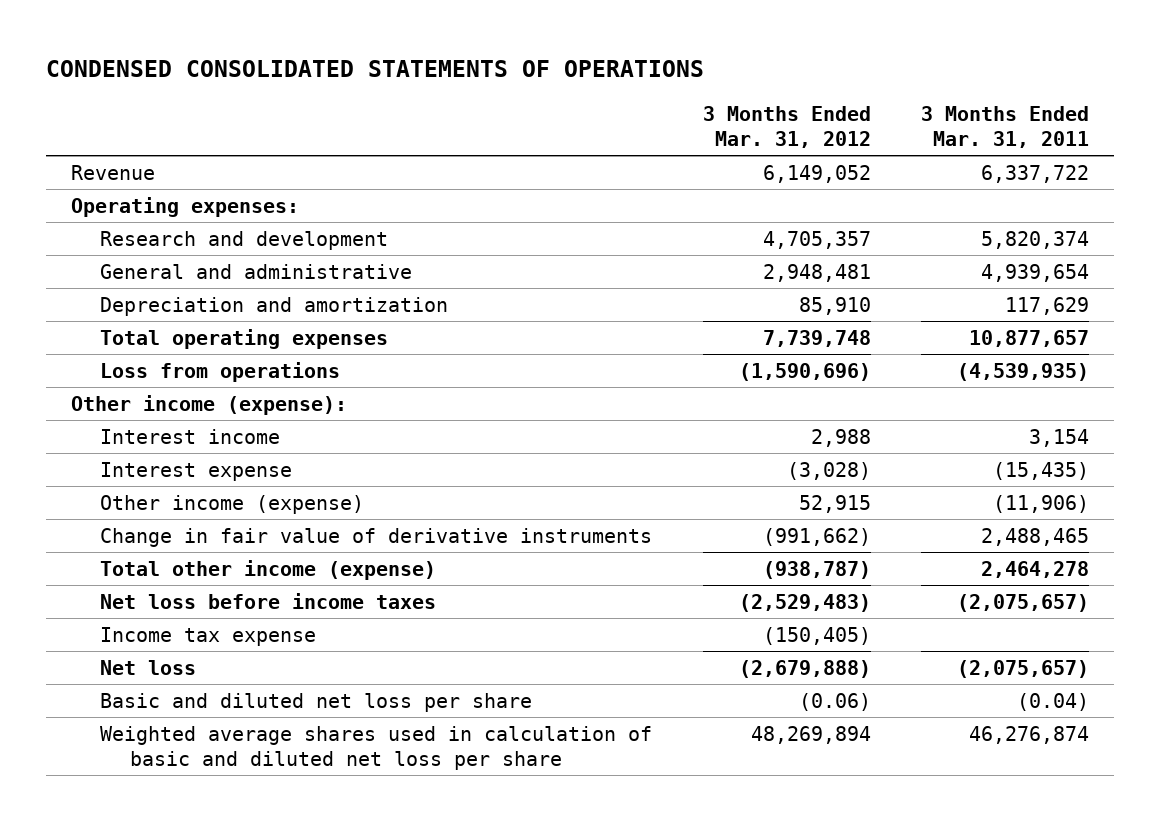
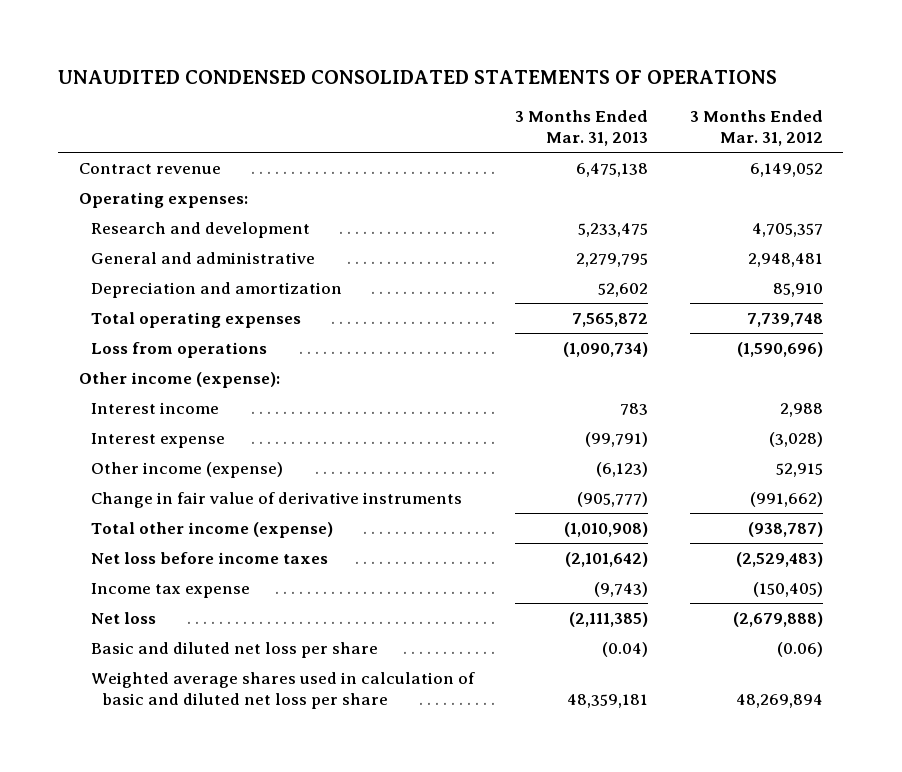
- CONDENSED CONSOLIDATED STATEMENTS OF OPERATIONS
+ UNAUDITED CONDENSED CONSOLIDATED STATEMENTS OF OPERATIONS
- | 3 Months Ended Mar. 31, 2012 | 3 Months Ended Mar. 31, 2011
+ | 3 Months Ended Mar. 31, 2013 | 3 Months Ended Mar. 31, 2012
- Revenue | 6,149,052 | 6,337,722
+ Contract revenue | 6,475,138 | 6,149,052

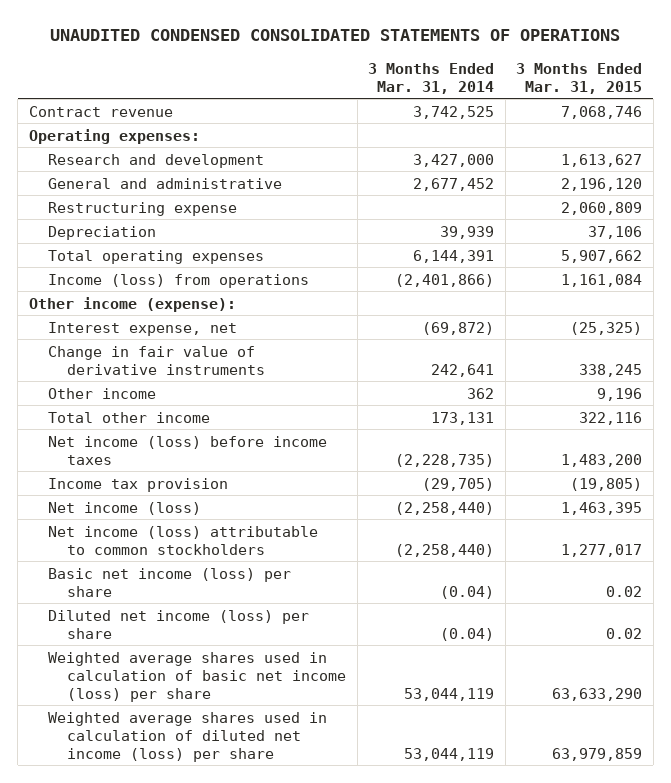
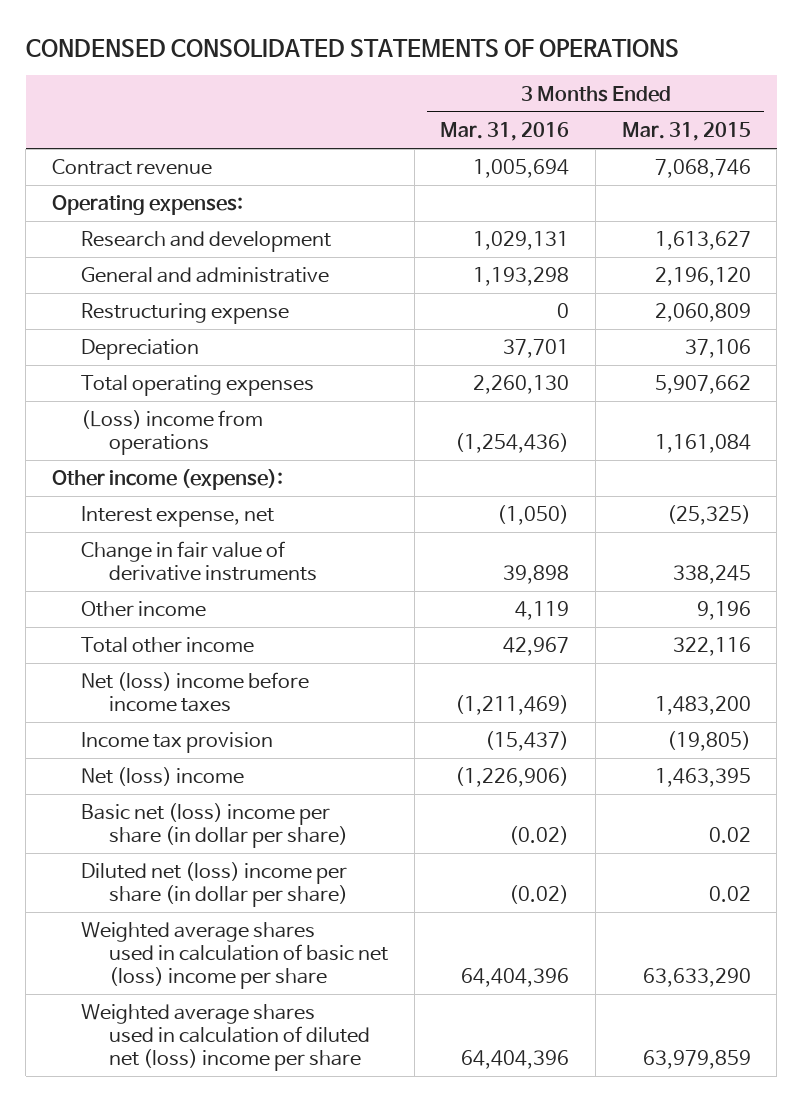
- UNAUDITED CONDENSED CONSOLIDATED STATEMENTS OF OPERATIONS
+ CONDENSED CONSOLIDATED STATEMENTS OF OPERATIONS
- | 3 Months Ended Mar. 31, 2014 | 3 Months Ended Mar. 31, 2015
+ | 3 Months Ended Mar. 31, 2016 | 3 Months Ended Mar. 31, 2015
- Income (loss) from operations | (2,401,866) | 1,161,084
+ (Loss) income from operations | (1,254,436) | 1,161,084
- Net income (loss) before income taxes | (2,228,735) | 1,483,200
+ Net (loss) income before income taxes | (1,211,469) | 1,483,200
- Net income (loss) | (2,258,440) | 1,463,395
- Net income (loss) attributable to common stockholders | (2,258,440) | 1,277,017
- Basic net income (loss) per share | (0.04) | 0.02
- Diluted net income (loss) per share | (0.04) | 0.02
- Weighted average shares used in calculation of basic net income (loss) per share | 53,044,119 | 63,633,290
- Weighted average shares used in calculation of diluted net income (loss) per share | 53,044,119 | 63,979,859
+ Net (loss) income | (1,226,906) | 1,463,395
+ Basic net (loss) income per share (in dollar per share) | (0.02) | 0.02
+ Diluted net (loss) income per share (in dollar per share) | (0.02) | 0.02
+ Weighted average shares used in calculation of basic net (loss) income per share | 64,404,396 | 63,633,290
+ Weighted average shares used in calculation of diluted net (loss) income per share | 64,404,396 | 63,979,859

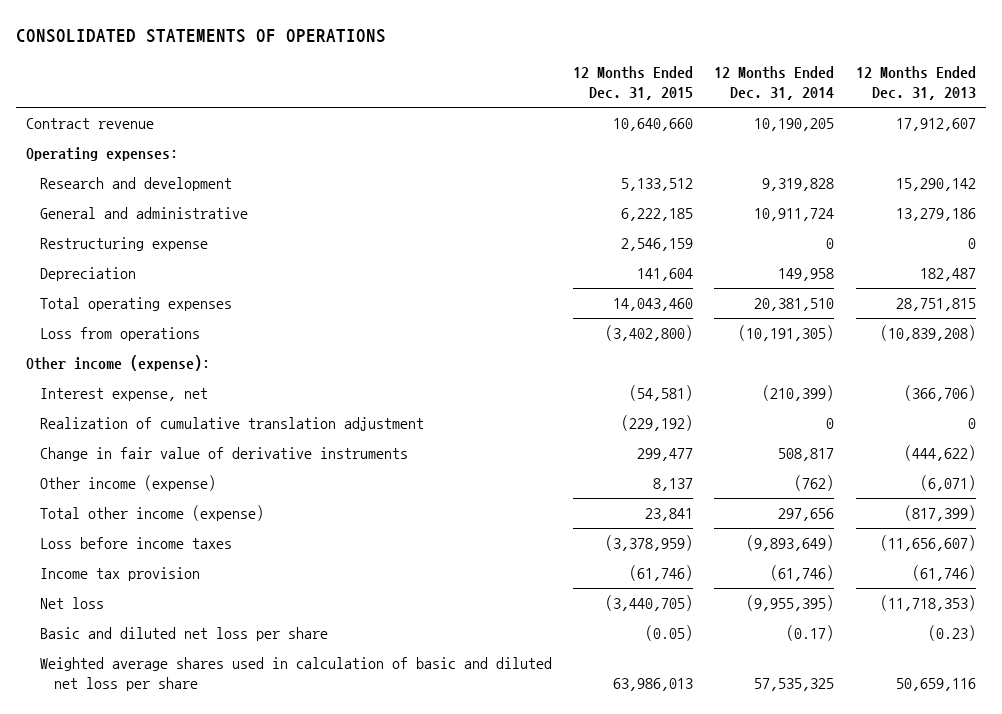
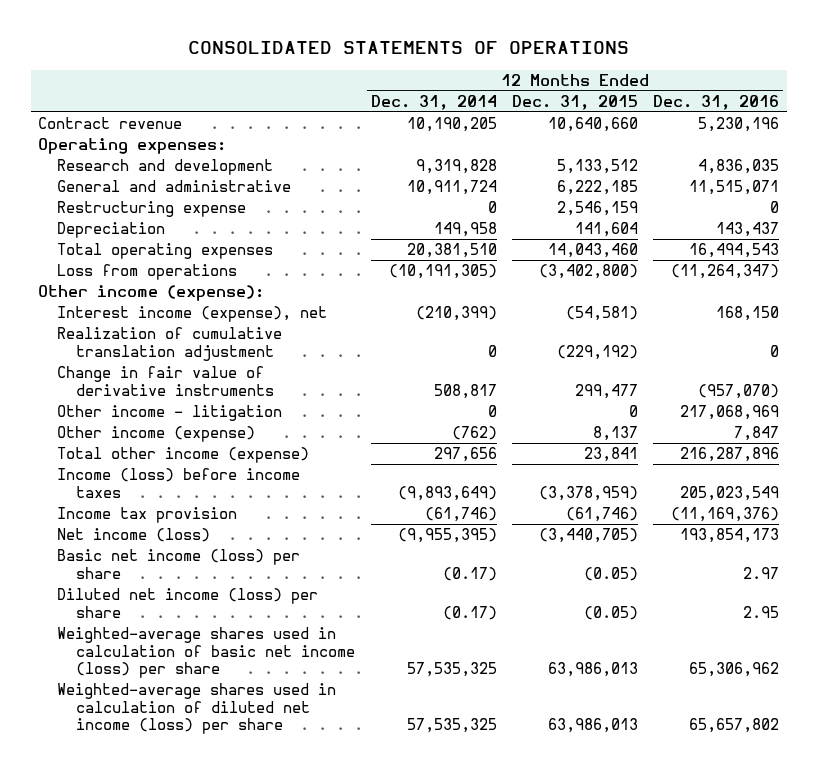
- | 12 Months Ended Dec. 31, 2015 | 12 Months Ended Dec. 31, 2014 | 12 Months Ended Dec. 31, 2013
+ | 12 Months Ended Dec. 31, 2014 | 12 Months Ended Dec. 31, 2015 | 12 Months Ended Dec. 31, 2016
- Interest expense, net | (54,581) | (210,399) | (366,706)
+ Interest income (expense), net | (210,399) | (54,581) | 168,150
+ Other income - litigation | 0 | 0 | 217,068,969
- Loss before income taxes | (3,378,959) | (9,893,649) | (11,656,607)
+ Income (loss) before income taxes | (9,893,649) | (3,378,959) | 205,023,549
- Net loss | (3,440,705) | (9,955,395) | (11,718,353)
- Basic and diluted net loss per share | (0.05) | (0.17) | (0.23)
- Weighted average shares used in calculation of basic and diluted net loss per share | 63,986,013 | 57,535,325 | 50,659,116
+ Net income (loss) | (9,955,395) | (3,440,705) | 193,854,173
+ Basic net income (loss) per share | (0.17) | (0.05) | 2.97
+ Diluted net income (loss) per share | (0.17) | (0.05) | 2.95
+ Weighted-average shares used in calculation of basic net income (loss) per share | 57,535,325 | 63,986,013 | 65,306,962
+ Weighted-average shares used in calculation of diluted net income (loss) per share | 57,535,325 | 63,986,013 | 65,657,802

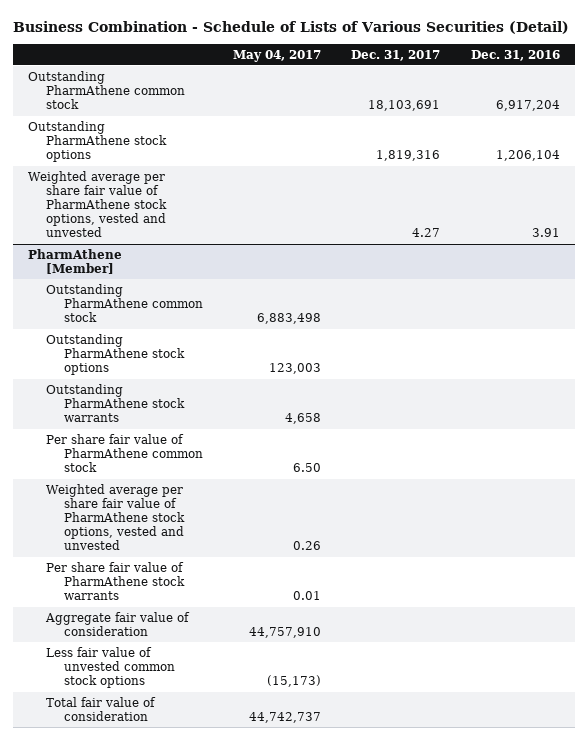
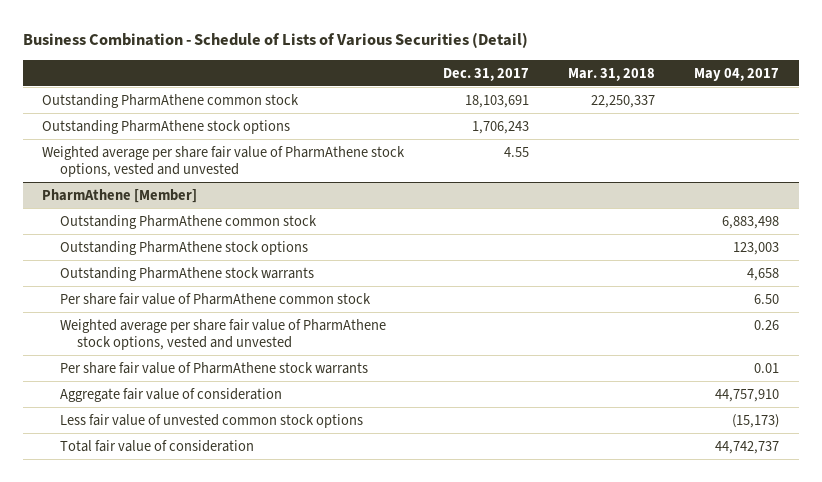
- | May 04, 2017 | Dec. 31, 2017 | Dec. 31, 2016
+ | Dec. 31, 2017 | Mar. 31, 2018 | May 04, 2017
- Outstanding PharmAthene stock options | | 1,819,316 | 1,206,104
- Weighted average per share fair value of PharmAthene stock options, vested and unvested | | 4.27 | 3.91
+ Outstanding PharmAthene stock options | 1,706,243 | |
+ Weighted average per share fair value of PharmAthene stock options, vested and unvested | 4.55 | |

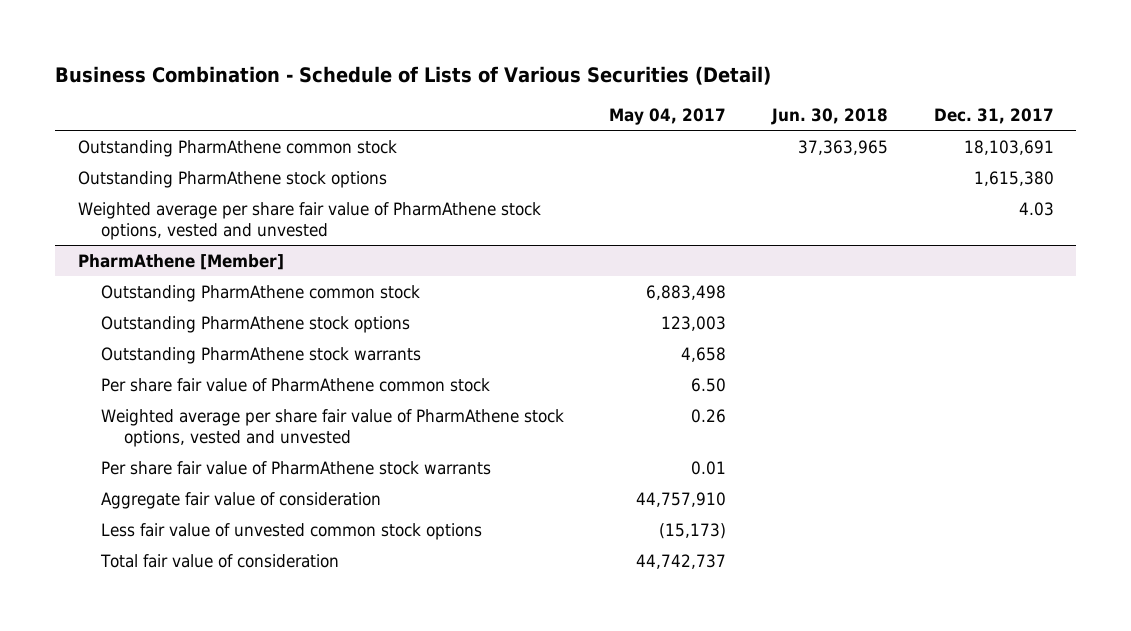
- | Dec. 31, 2017 | Mar. 31, 2018 | May 04, 2017
+ | May 04, 2017 | Jun. 30, 2018 | Dec. 31, 2017
- Outstanding PharmAthene stock options | 1,706,243 | |
- Weighted average per share fair value of PharmAthene stock options, vested and unvested | 4.55 | |
+ Outstanding PharmAthene stock options | | | 1,615,380
+ Weighted average per share fair value of PharmAthene stock options, vested and unvested | | | 4.03

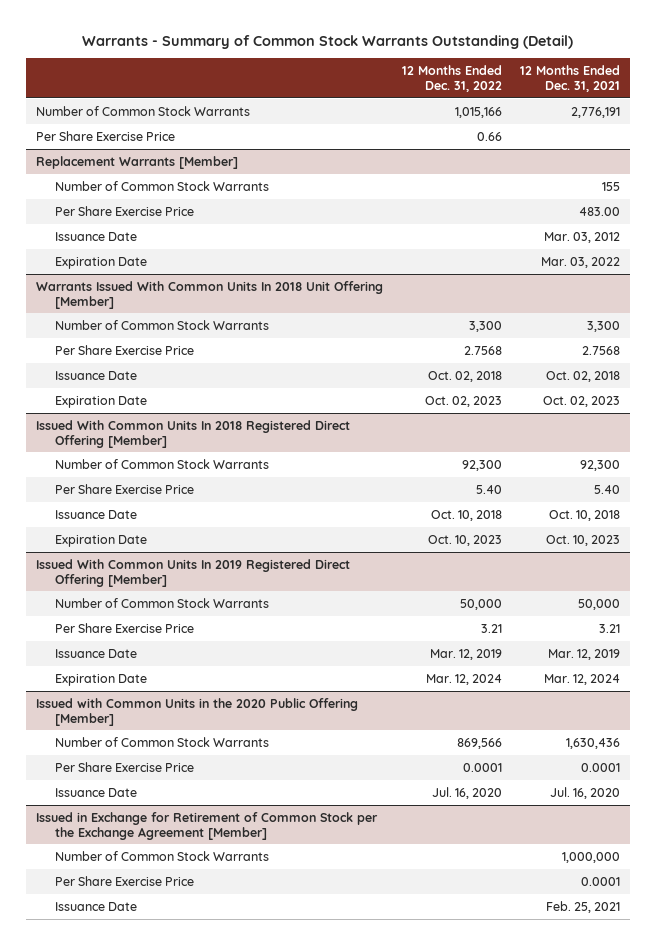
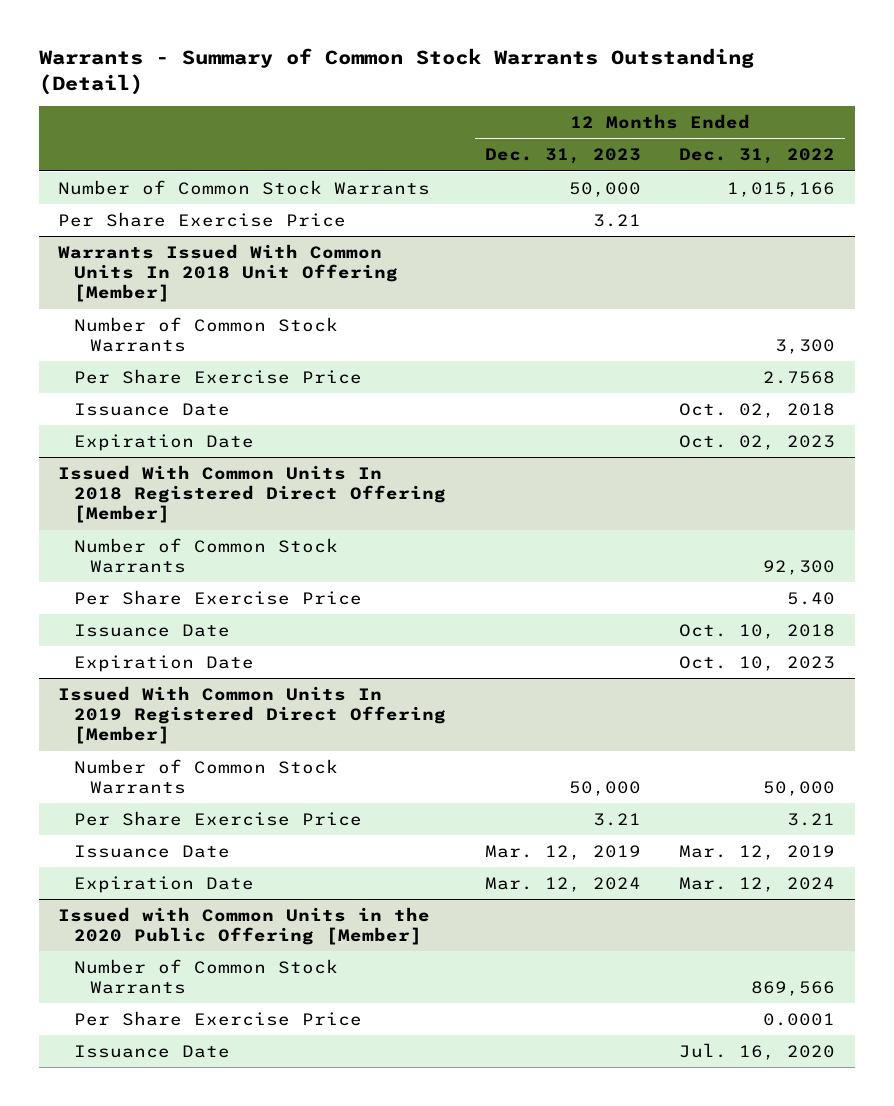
- | 12 Months Ended Dec. 31, 2022 | 12 Months Ended Dec. 31, 2021
+ | 12 Months Ended Dec. 31, 2023 | 12 Months Ended Dec. 31, 2022
- Per Share Exercise Price | 0.66 |
- Replacement Warrants [Member]
- Number of Common Stock Warrants | | 155
- Issuance Date | | Mar. 03, 2012
- Expiration Date | | Mar. 03, 2022
- Issued in Exchange for Retirement of Common Stock per the Exchange Agreement [Member]
- Number of Common Stock Warrants | | 1,000,000
- Per Share Exercise Price | | 0.0001
- Issuance Date | | Feb. 25, 2021

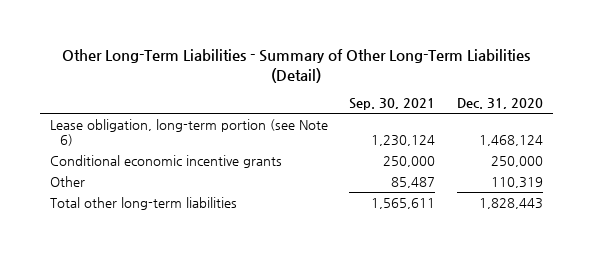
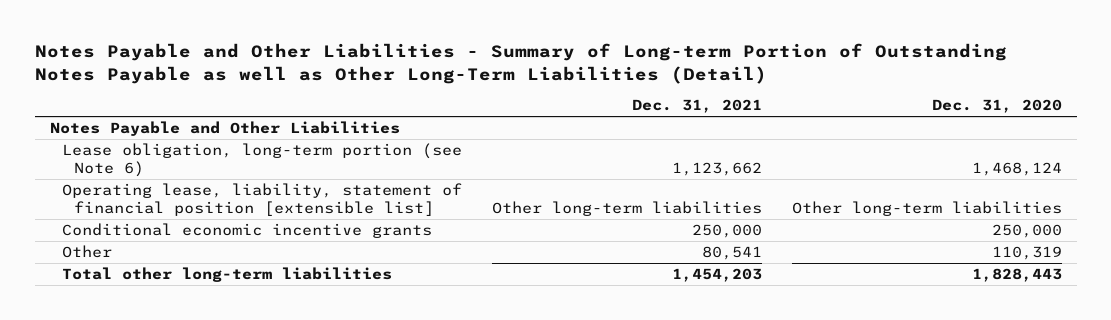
- Other Long-Term Liabilities - Summary of Other Long-Term Liabilities (Detail)
+ Notes Payable and Other Liabilities - Summary of Long-term Portion of Outstanding Notes Payable as well as Other Long-Term Liabilities (Detail)
- | Sep. 30, 2021 | Dec. 31, 2020
+ | Dec. 31, 2021 | Dec. 31, 2020
+ Notes Payable and Other Liabilities
+ Operating lease, liability, statement of financial position [extensible list] | Other long-term liabilities | Other long-term liabilities

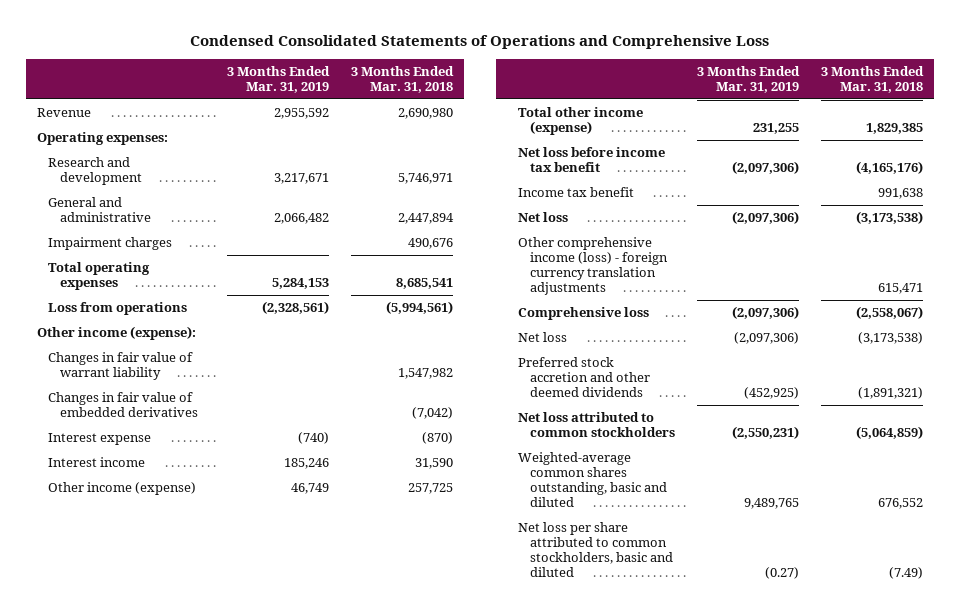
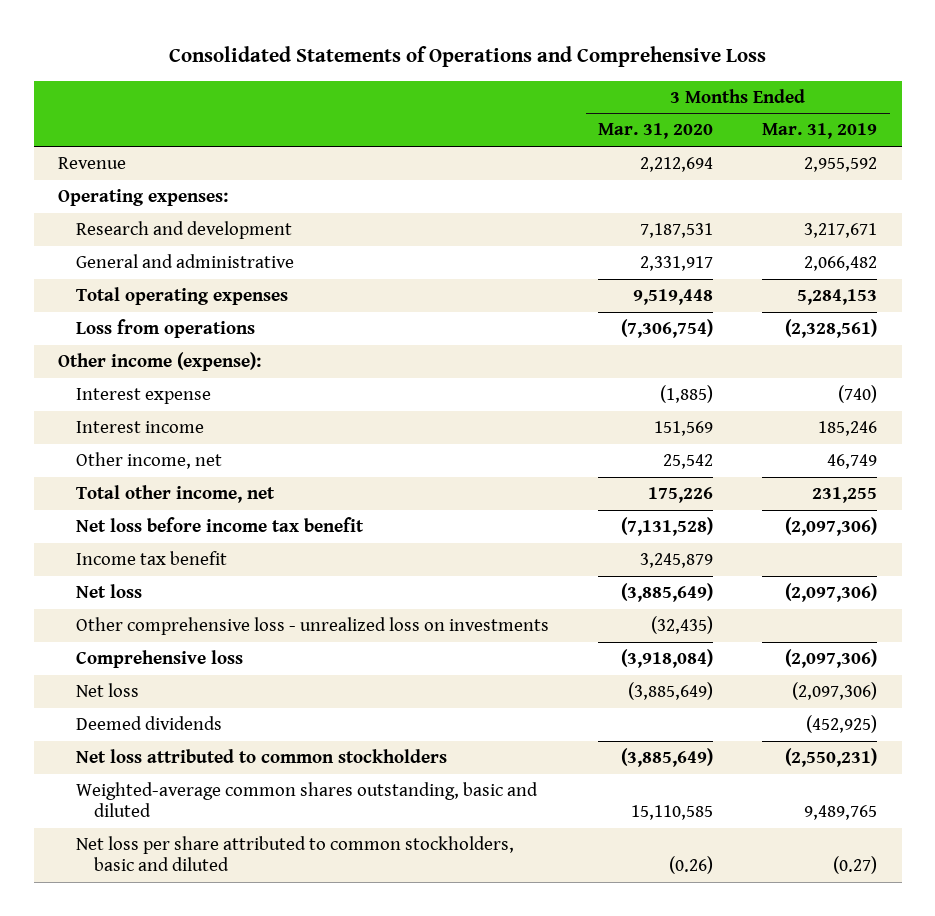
- Condensed Consolidated Statements of Operations and Comprehensive Loss
+ Consolidated Statements of Operations and Comprehensive Loss
- | 3 Months Ended Mar. 31, 2019 | 3 Months Ended Mar. 31, 2018
+ | 3 Months Ended Mar. 31, 2020 | 3 Months Ended Mar. 31, 2019
- Impairment charges | | 490,676
- Changes in fair value of warrant liability | | 1,547,982
- Changes in fair value of embedded derivatives | | (7,042)
- Other income (expense) | 46,749 | 257,725
- Total other income (expense) | 231,255 | 1,829,385
+ Other income, net | 25,542 | 46,749
+ Total other income, net | 175,226 | 231,255
- Other comprehensive income (loss) - foreign currency translation adjustments | | 615,471
+ Other comprehensive loss - unrealized loss on investments | (32,435) |
- Preferred stock accretion and other deemed dividends | (452,925) | (1,891,321)
+ Deemed dividends | | (452,925)

